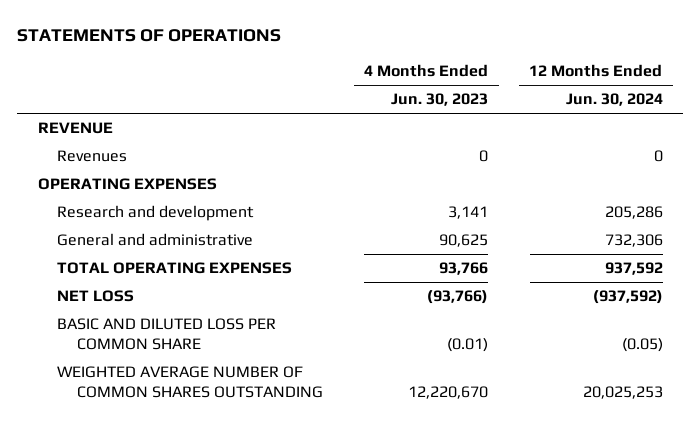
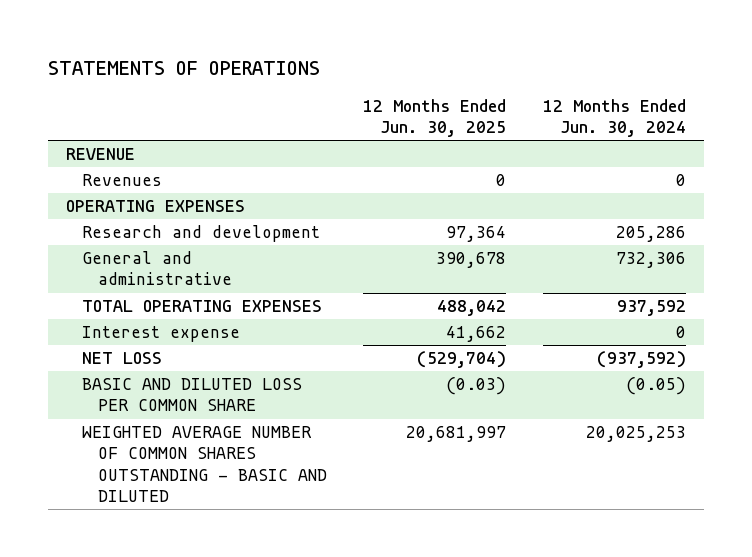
- | 4 Months Ended Jun. 30, 2023 | 12 Months Ended Jun. 30, 2024
+ | 12 Months Ended Jun. 30, 2025 | 12 Months Ended Jun. 30, 2024
+ Interest expense | 41,662 | 0
- WEIGHTED AVERAGE NUMBER OF COMMON SHARES OUTSTANDING | 12,220,670 | 20,025,253
+ WEIGHTED AVERAGE NUMBER OF COMMON SHARES OUTSTANDING - BASIC AND DILUTED | 20,681,997 | 20,025,253

